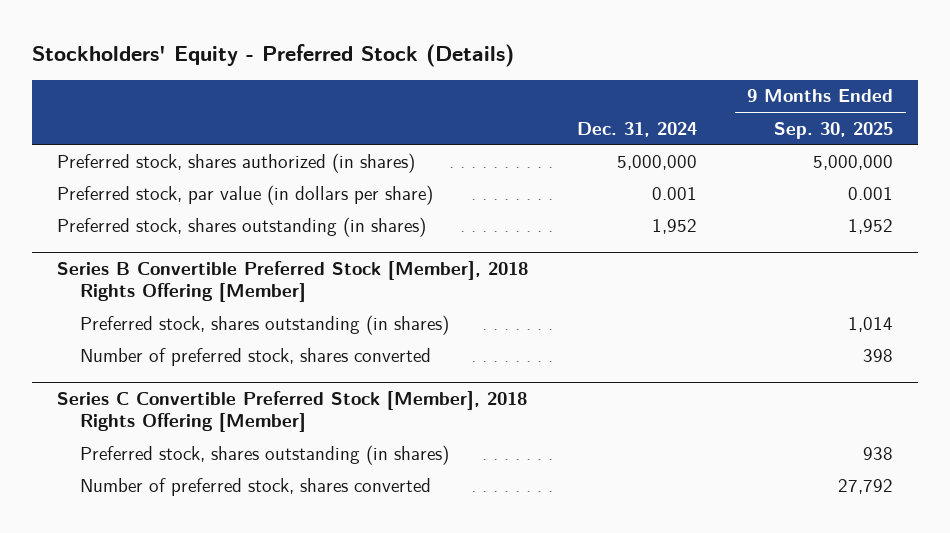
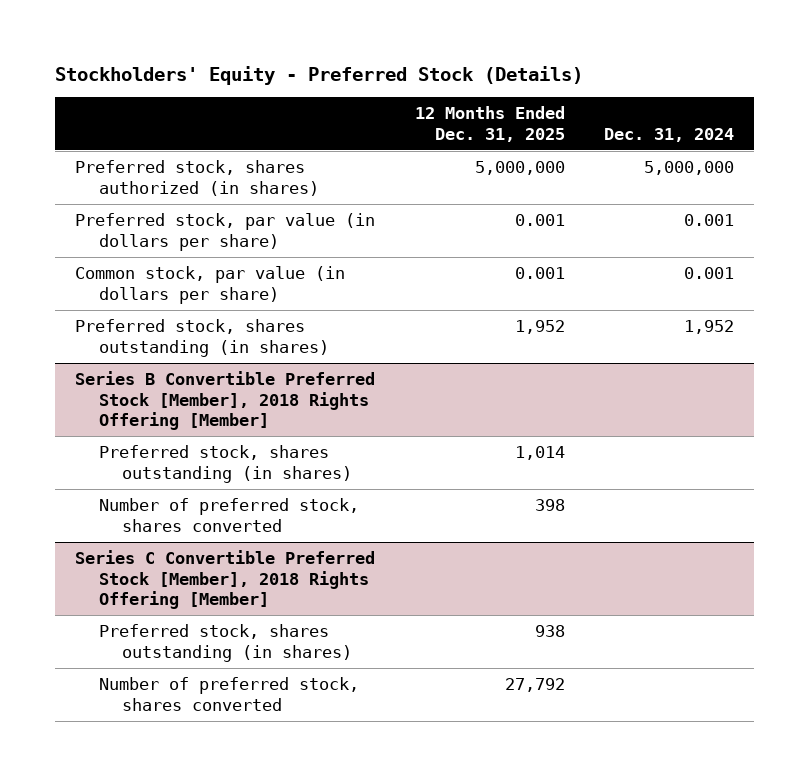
- | Dec. 31, 2024 | 9 Months Ended Sep. 30, 2025
+ | 12 Months Ended Dec. 31, 2025 | Dec. 31, 2024
+ Common stock, par value (in dollars per share) | 0.001 | 0.001

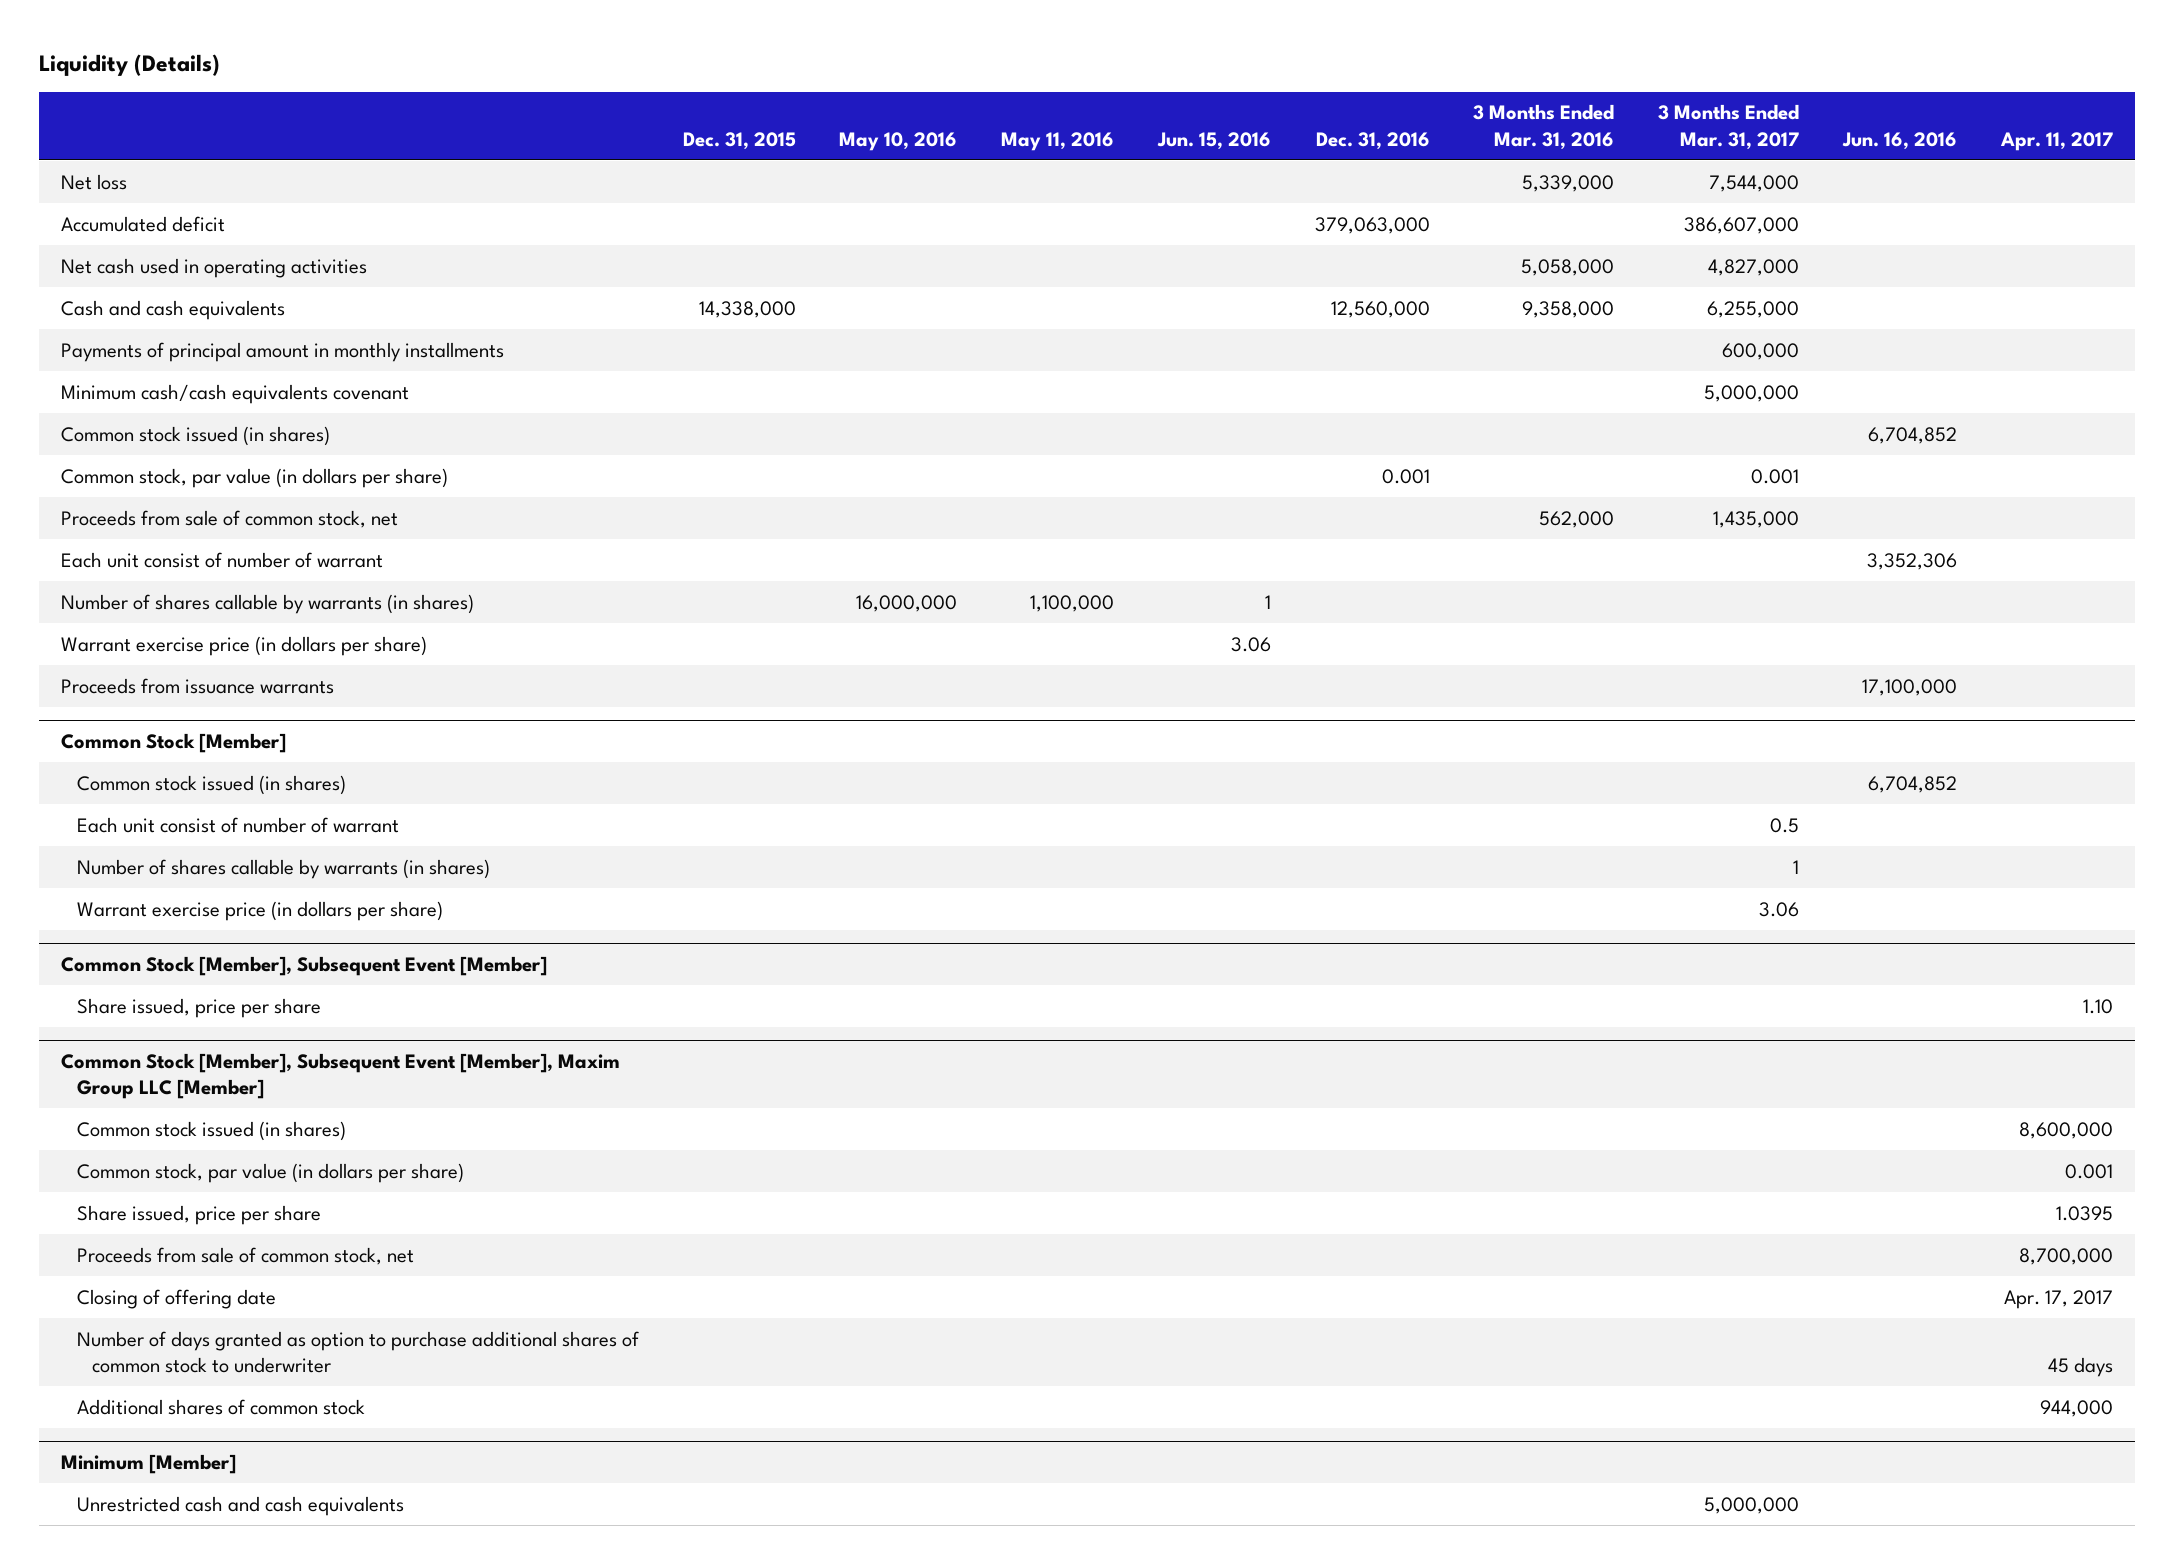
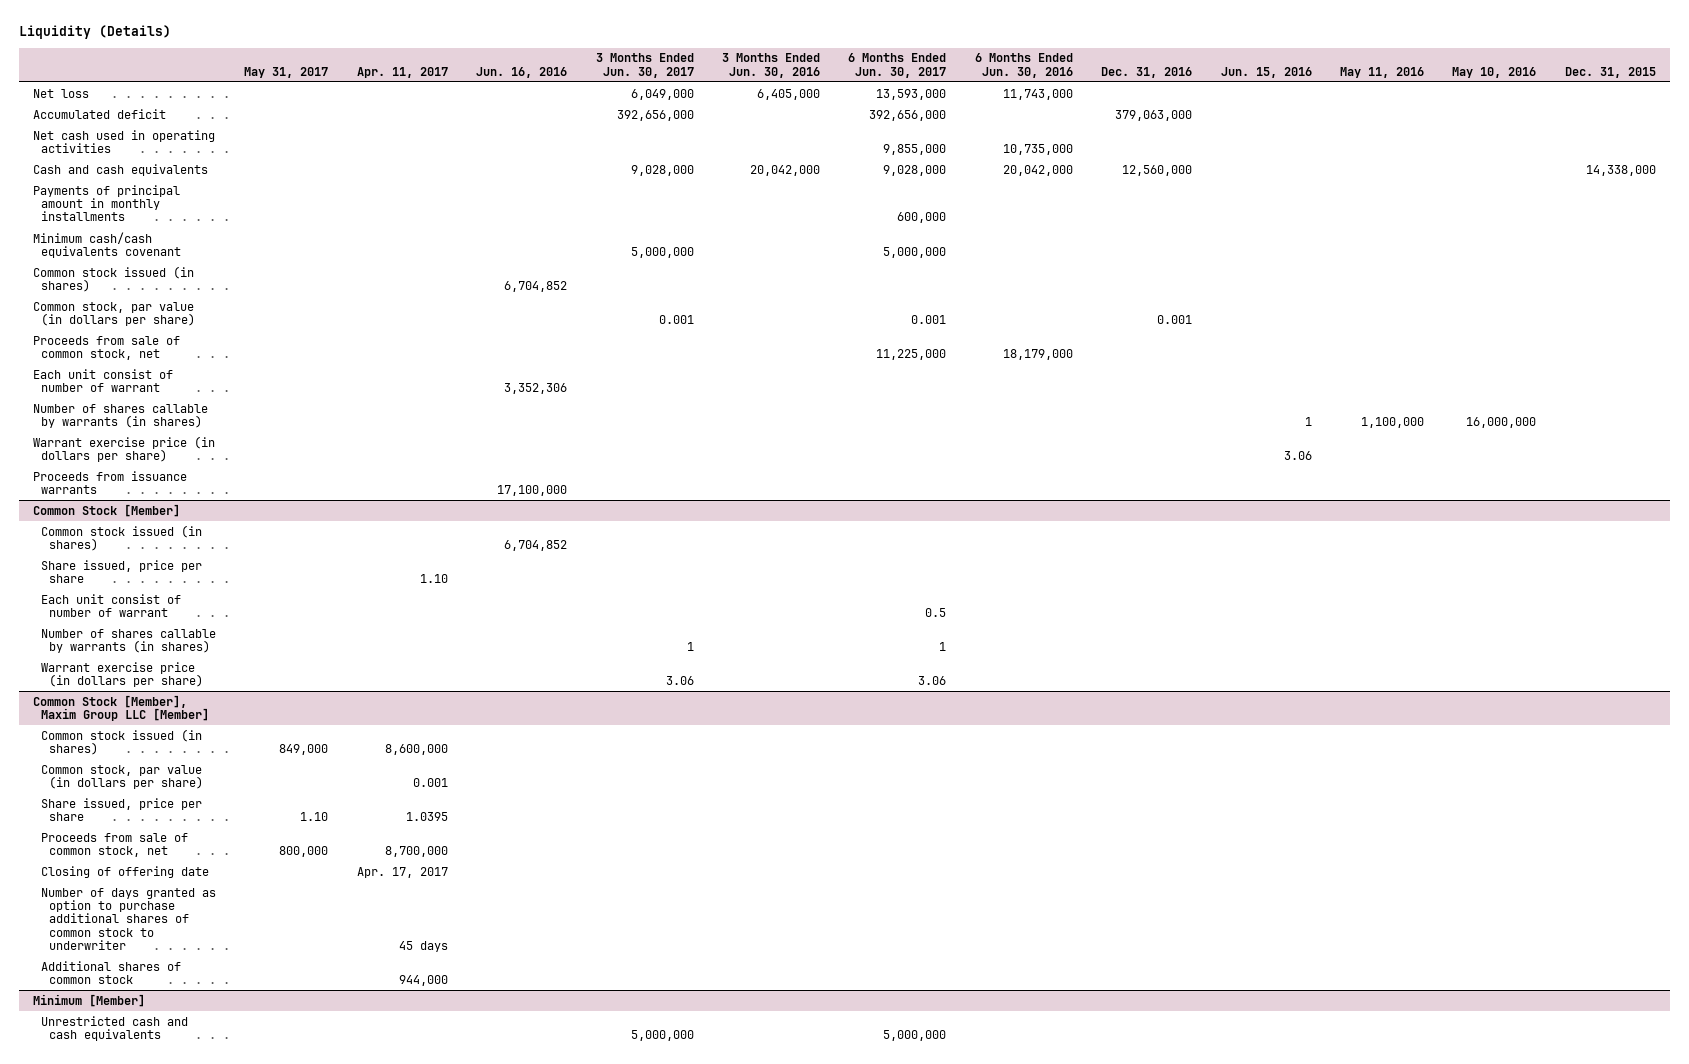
- | Dec. 31, 2015 | May 10, 2016 | May 11, 2016 | Jun. 15, 2016 | Dec. 31, 2016 | 3 Months Ended Mar. 31, 2016 | 3 Months Ended Mar. 31, 2017 | Jun. 16, 2016 | Apr. 11, 2017
+ | May 31, 2017 | Apr. 11, 2017 | Jun. 16, 2016 | 3 Months Ended Jun. 30, 2017 | 3 Months Ended Jun. 30, 2016 | 6 Months Ended Jun. 30, 2017 | 6 Months Ended Jun. 30, 2016 | Dec. 31, 2016 | Jun. 15, 2016 | May 11, 2016 | May 10, 2016 | Dec. 31, 2015
@ Common Stock [Member]
+ Share issued, price per share | | 1.10 | | | | | | | | | |
- Common Stock [Member], Subsequent Event [Member]
- Share issued, price per share | | | | | | | | | 1.10
- Common Stock [Member], Subsequent Event [Member], Maxim Group LLC [Member]
+ Common Stock [Member], Maxim Group LLC [Member]

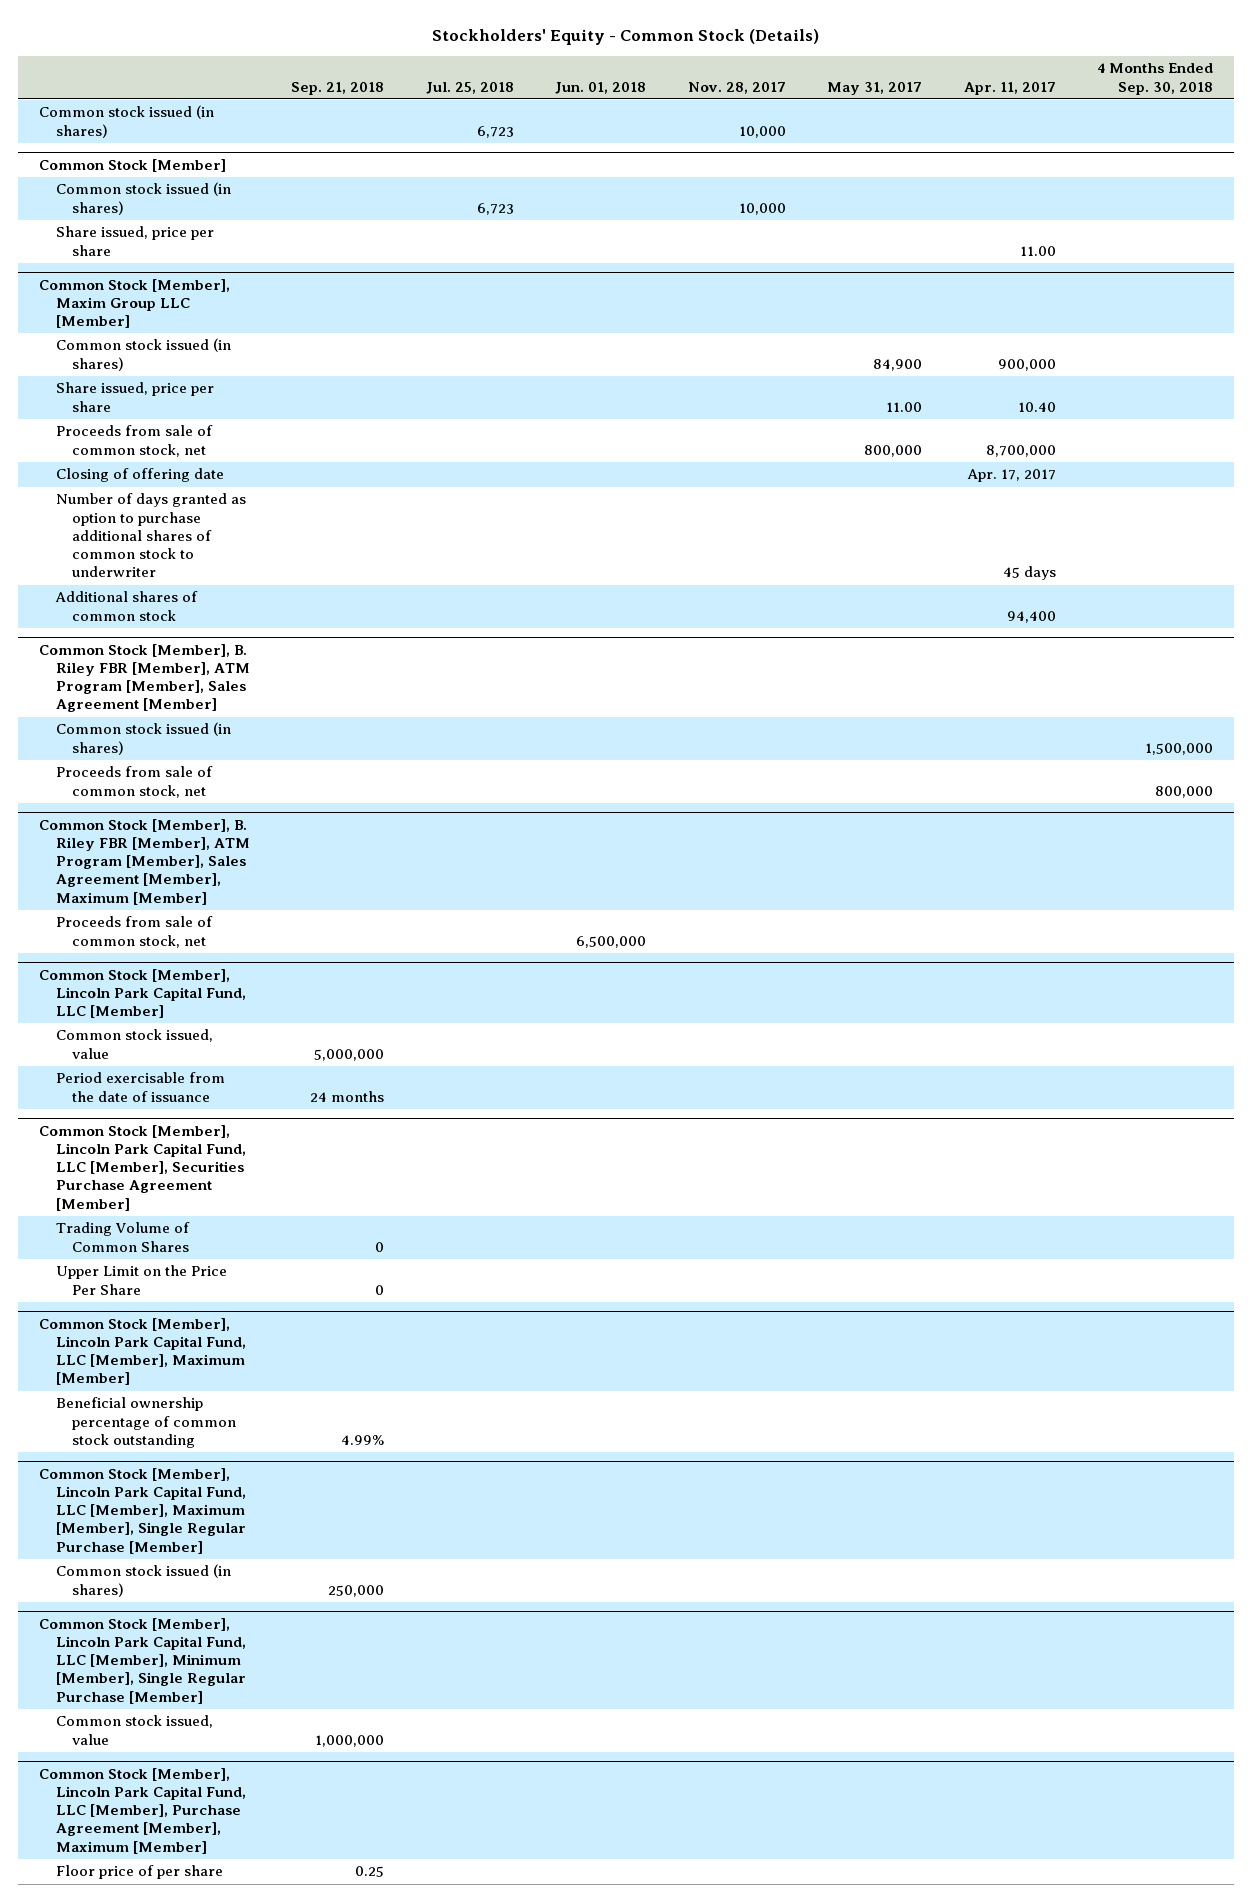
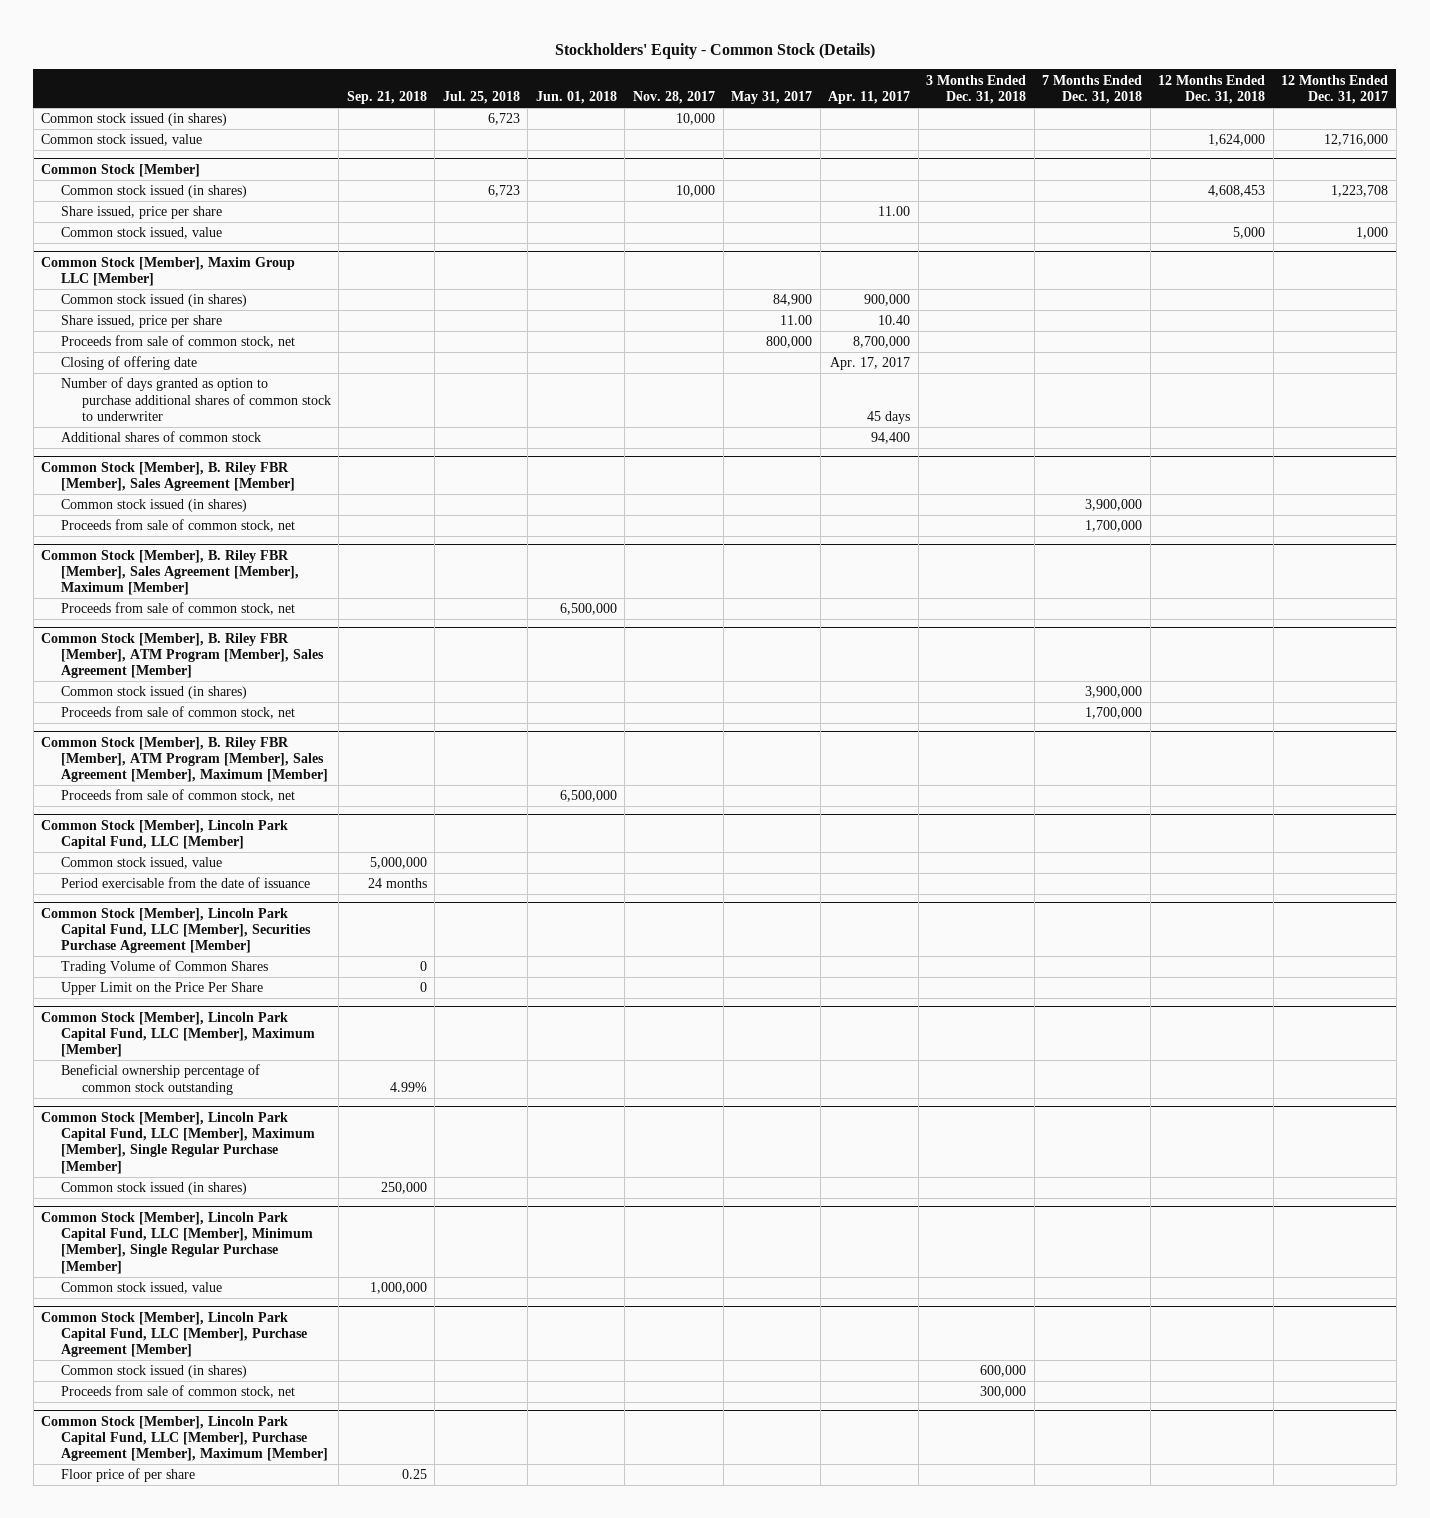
- | Sep. 21, 2018 | Jul. 25, 2018 | Jun. 01, 2018 | Nov. 28, 2017 | May 31, 2017 | Apr. 11, 2017 | 4 Months Ended Sep. 30, 2018
+ | Sep. 21, 2018 | Jul. 25, 2018 | Jun. 01, 2018 | Nov. 28, 2017 | May 31, 2017 | Apr. 11, 2017 | 3 Months Ended Dec. 31, 2018 | 7 Months Ended Dec. 31, 2018 | 12 Months Ended Dec. 31, 2018 | 12 Months Ended Dec. 31, 2017
+ Common stock issued, value | | | | | | | | | 1,624,000 | 12,716,000
@ Common Stock [Member]
+ Common stock issued, value | | | | | | | | | 5,000 | 1,000
+ Common Stock [Member], B. Riley FBR [Member], Sales Agreement [Member]
+ Common stock issued (in shares) | | | | | | | | 3,900,000 | |
+ Proceeds from sale of common stock, net | | | | | | | | 1,700,000 | |
+ Common Stock [Member], B. Riley FBR [Member], Sales Agreement [Member], Maximum [Member]
+ Proceeds from sale of common stock, net | | | 6,500,000 | | | | | | |
+ Common Stock [Member], Lincoln Park Capital Fund, LLC [Member], Purchase Agreement [Member]
+ Common stock issued (in shares) | | | | | | | 600,000 | | |
+ Proceeds from sale of common stock, net | | | | | | | 300,000 | | |

